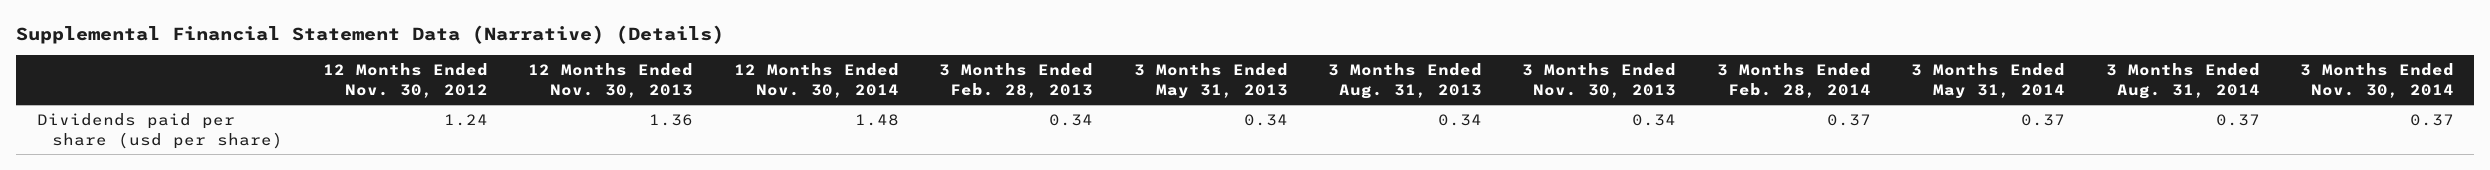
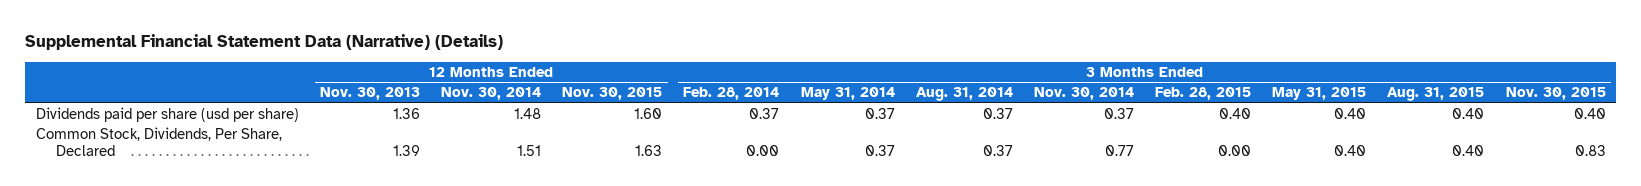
- | 12 Months Ended Nov. 30, 2012 | 12 Months Ended Nov. 30, 2013 | 12 Months Ended Nov. 30, 2014 | 3 Months Ended Feb. 28, 2013 | 3 Months Ended May 31, 2013 | 3 Months Ended Aug. 31, 2013 | 3 Months Ended Nov. 30, 2013 | 3 Months Ended Feb. 28, 2014 | 3 Months Ended May 31, 2014 | 3 Months Ended Aug. 31, 2014 | 3 Months Ended Nov. 30, 2014
+ | 12 Months Ended Nov. 30, 2013 | 12 Months Ended Nov. 30, 2014 | 12 Months Ended Nov. 30, 2015 | 3 Months Ended Feb. 28, 2014 | 3 Months Ended May 31, 2014 | 3 Months Ended Aug. 31, 2014 | 3 Months Ended Nov. 30, 2014 | 3 Months Ended Feb. 28, 2015 | 3 Months Ended May 31, 2015 | 3 Months Ended Aug. 31, 2015 | 3 Months Ended Nov. 30, 2015
+ Common Stock, Dividends, Per Share, Declared | 1.39 | 1.51 | 1.63 | 0.00 | 0.37 | 0.37 | 0.77 | 0.00 | 0.40 | 0.40 | 0.83

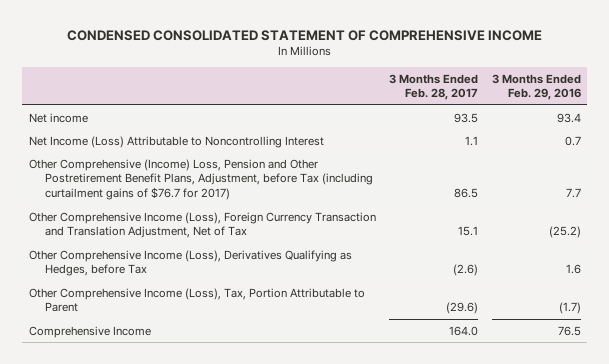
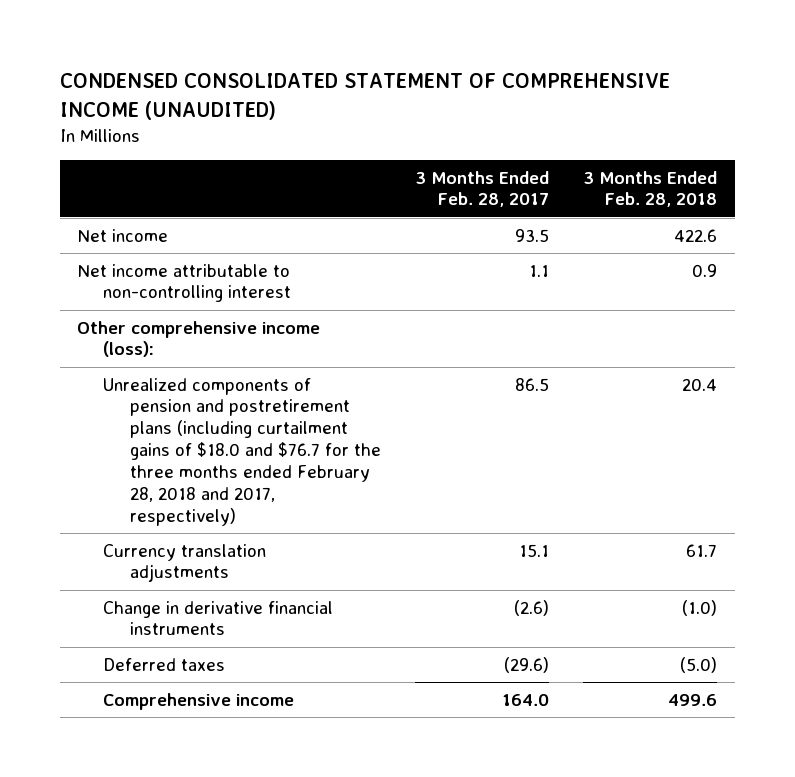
- CONDENSED CONSOLIDATED STATEMENT OF COMPREHENSIVE INCOME
+ CONDENSED CONSOLIDATED STATEMENT OF COMPREHENSIVE INCOME (UNAUDITED)
- | 3 Months Ended Feb. 28, 2017 | 3 Months Ended Feb. 29, 2016
+ | 3 Months Ended Feb. 28, 2017 | 3 Months Ended Feb. 28, 2018
- Net Income (Loss) Attributable to Noncontrolling Interest | 1.1 | 0.7
- Other Comprehensive (Income) Loss, Pension and Other Postretirement Benefit Plans, Adjustment, before Tax (including curtailment gains of $76.7 for 2017) | 86.5 | 7.7
- Other Comprehensive Income (Loss), Foreign Currency Transaction and Translation Adjustment, Net of Tax | 15.1 | (25.2)
- Other Comprehensive Income (Loss), Derivatives Qualifying as Hedges, before Tax | (2.6) | 1.6
- Other Comprehensive Income (Loss), Tax, Portion Attributable to Parent | (29.6) | (1.7)
- Comprehensive Income | 164.0 | 76.5
+ Net income attributable to non-controlling interest | 1.1 | 0.9
+ Other comprehensive income (loss):
+ Unrealized components of pension and postretirement plans (including curtailment gains of $18.0 and $76.7 for the three months ended February 28, 2018 and 2017, respectively) | 86.5 | 20.4
+ Currency translation adjustments | 15.1 | 61.7
+ Change in derivative financial instruments | (2.6) | (1.0)
+ Deferred taxes | (29.6) | (5.0)
+ Comprehensive income | 164.0 | 499.6

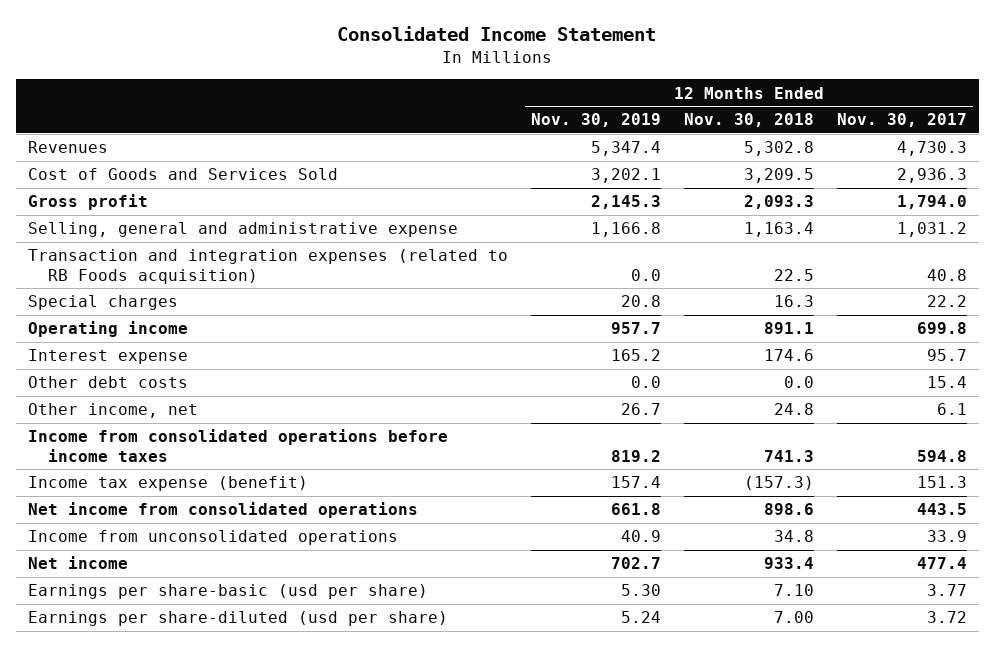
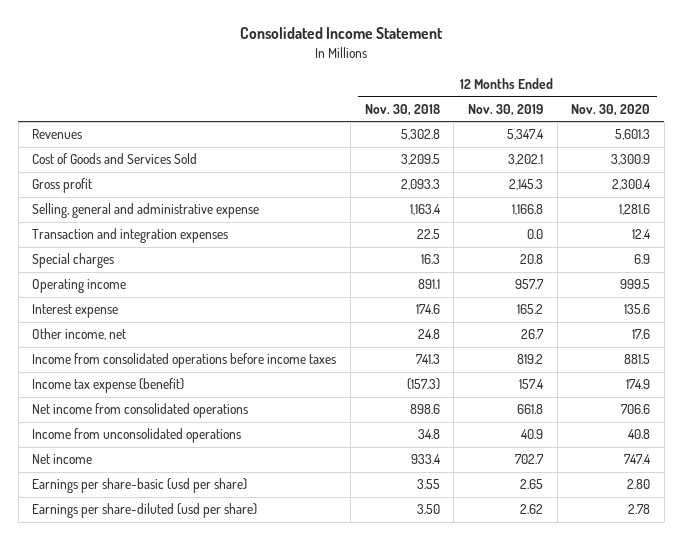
- | 12 Months Ended Nov. 30, 2019 | 12 Months Ended Nov. 30, 2018 | 12 Months Ended Nov. 30, 2017
+ | 12 Months Ended Nov. 30, 2018 | 12 Months Ended Nov. 30, 2019 | 12 Months Ended Nov. 30, 2020
- Transaction and integration expenses (related to RB Foods acquisition) | 0.0 | 22.5 | 40.8
+ Transaction and integration expenses | 22.5 | 0.0 | 12.4
- Other debt costs | 0.0 | 0.0 | 15.4
- Earnings per share-basic (usd per share) | 5.30 | 7.10 | 3.77
- Earnings per share-diluted (usd per share) | 5.24 | 7.00 | 3.72
+ Earnings per share-basic (usd per share) | 3.55 | 2.65 | 2.80
+ Earnings per share-diluted (usd per share) | 3.50 | 2.62 | 2.78

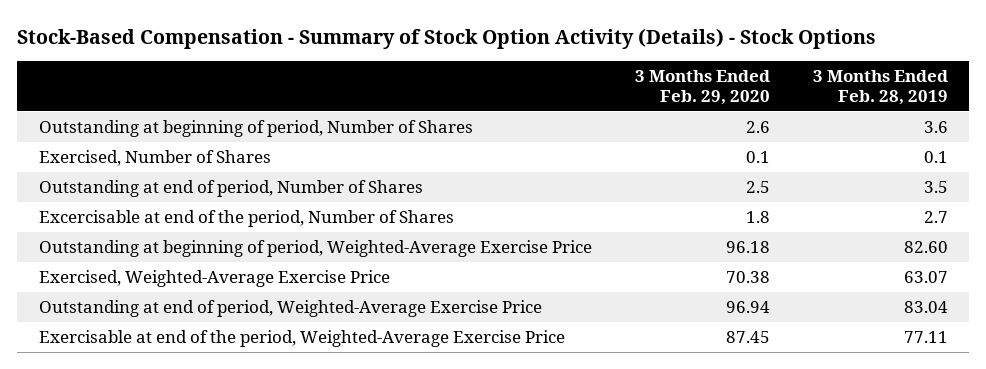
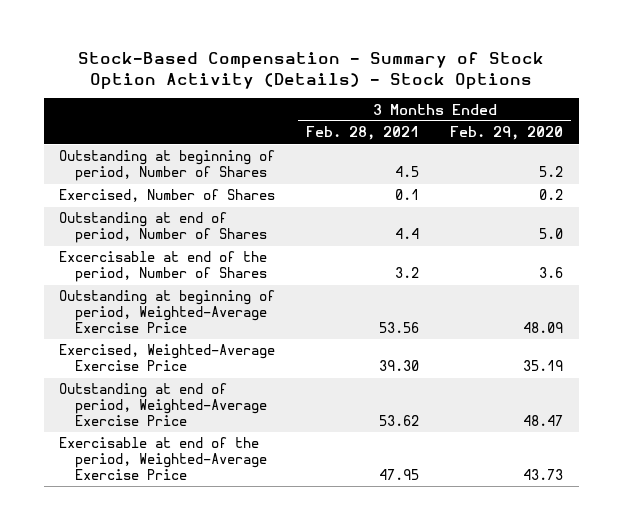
- | 3 Months Ended Feb. 29, 2020 | 3 Months Ended Feb. 28, 2019
+ | 3 Months Ended Feb. 28, 2021 | 3 Months Ended Feb. 29, 2020
- Outstanding at beginning of period, Number of Shares | 2.6 | 3.6
- Exercised, Number of Shares | 0.1 | 0.1
- Outstanding at end of period, Number of Shares | 2.5 | 3.5
- Excercisable at end of the period, Number of Shares | 1.8 | 2.7
- Outstanding at beginning of period, Weighted-Average Exercise Price | 96.18 | 82.60
- Exercised, Weighted-Average Exercise Price | 70.38 | 63.07
- Outstanding at end of period, Weighted-Average Exercise Price | 96.94 | 83.04
- Exercisable at end of the period, Weighted-Average Exercise Price | 87.45 | 77.11
+ Outstanding at beginning of period, Number of Shares | 4.5 | 5.2
+ Exercised, Number of Shares | 0.1 | 0.2
+ Outstanding at end of period, Number of Shares | 4.4 | 5.0
+ Excercisable at end of the period, Number of Shares | 3.2 | 3.6
+ Outstanding at beginning of period, Weighted-Average Exercise Price | 53.56 | 48.09
+ Exercised, Weighted-Average Exercise Price | 39.30 | 35.19
+ Outstanding at end of period, Weighted-Average Exercise Price | 53.62 | 48.47
+ Exercisable at end of the period, Weighted-Average Exercise Price | 47.95 | 43.73

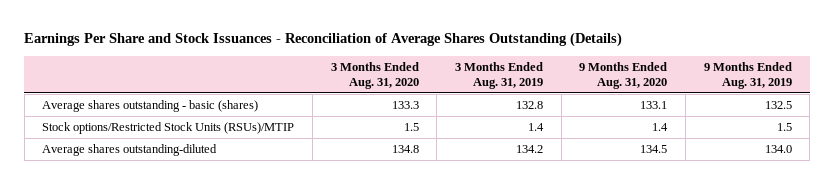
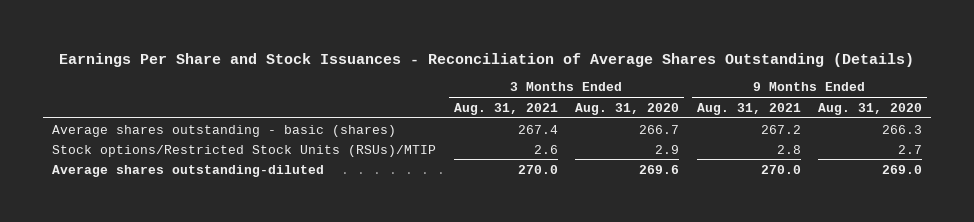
- | 3 Months Ended Aug. 31, 2020 | 3 Months Ended Aug. 31, 2019 | 9 Months Ended Aug. 31, 2020 | 9 Months Ended Aug. 31, 2019
+ | 3 Months Ended Aug. 31, 2021 | 3 Months Ended Aug. 31, 2020 | 9 Months Ended Aug. 31, 2021 | 9 Months Ended Aug. 31, 2020
- Average shares outstanding - basic (shares) | 133.3 | 132.8 | 133.1 | 132.5
- Stock options/Restricted Stock Units (RSUs)/MTIP | 1.5 | 1.4 | 1.4 | 1.5
- Average shares outstanding-diluted | 134.8 | 134.2 | 134.5 | 134.0
+ Average shares outstanding - basic (shares) | 267.4 | 266.7 | 267.2 | 266.3
+ Stock options/Restricted Stock Units (RSUs)/MTIP | 2.6 | 2.9 | 2.8 | 2.7
+ Average shares outstanding-diluted | 270.0 | 269.6 | 270.0 | 269.0

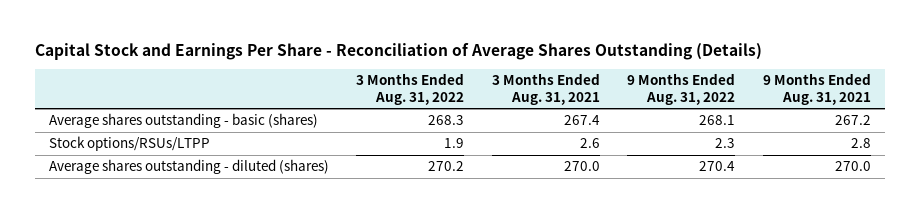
- Earnings Per Share and Stock Issuances - Reconciliation of Average Shares Outstanding (Details)
+ Capital Stock and Earnings Per Share - Reconciliation of Average Shares Outstanding (Details)
- | 3 Months Ended Aug. 31, 2021 | 3 Months Ended Aug. 31, 2020 | 9 Months Ended Aug. 31, 2021 | 9 Months Ended Aug. 31, 2020
+ | 3 Months Ended Aug. 31, 2022 | 3 Months Ended Aug. 31, 2021 | 9 Months Ended Aug. 31, 2022 | 9 Months Ended Aug. 31, 2021
- Stock options/Restricted Stock Units (RSUs)/MTIP | 2.6 | 2.9 | 2.8 | 2.7
- Average shares outstanding-diluted | 270.0 | 269.6 | 270.0 | 269.0
+ Stock options/RSUs/LTPP | 1.9 | 2.6 | 2.3 | 2.8
+ Average shares outstanding - diluted (shares) | 270.2 | 270.0 | 270.4 | 270.0

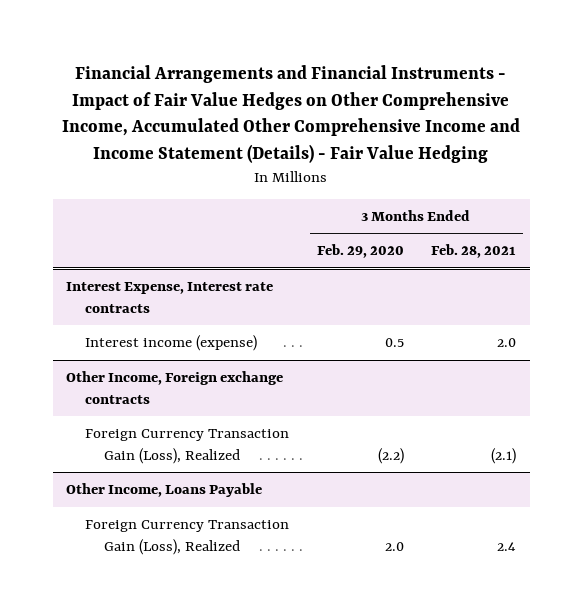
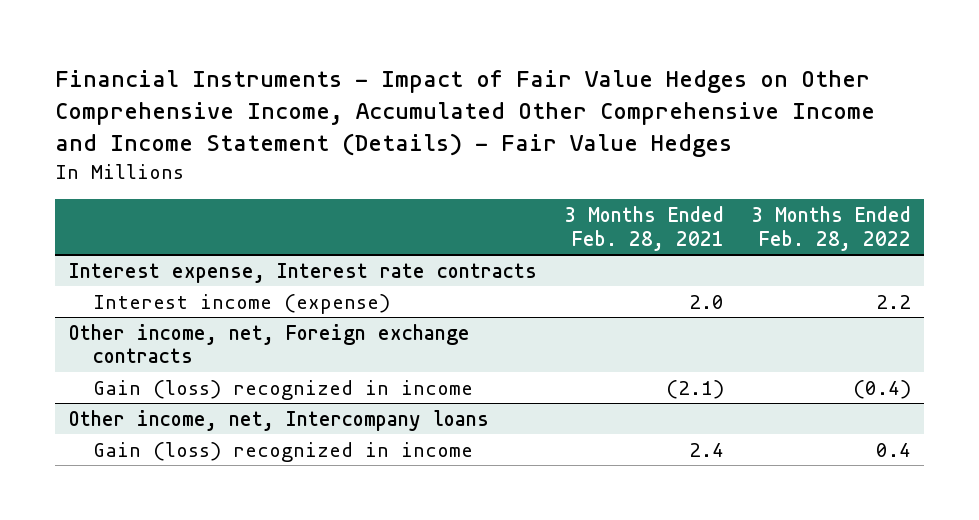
- Financial Arrangements and Financial Instruments - Impact of Fair Value Hedges on Other Comprehensive Income, Accumulated Other Comprehensive Income and Income Statement (Details) - Fair Value Hedging
+ Financial Instruments - Impact of Fair Value Hedges on Other Comprehensive Income, Accumulated Other Comprehensive Income and Income Statement (Details) - Fair Value Hedges
- | 3 Months Ended Feb. 29, 2020 | 3 Months Ended Feb. 28, 2021
+ | 3 Months Ended Feb. 28, 2021 | 3 Months Ended Feb. 28, 2022
- Interest Expense, Interest rate contracts
+ Interest expense, Interest rate contracts
- Other Income, Foreign exchange contracts
- Foreign Currency Transaction Gain (Loss), Realized | (2.2) | (2.1)
- Other Income, Loans Payable
- Foreign Currency Transaction Gain (Loss), Realized | 2.0 | 2.4
+ Other income, net, Foreign exchange contracts
+ Gain (loss) recognized in income | (2.1) | (0.4)
+ Other income, net, Intercompany loans
+ Gain (loss) recognized in income | 2.4 | 0.4

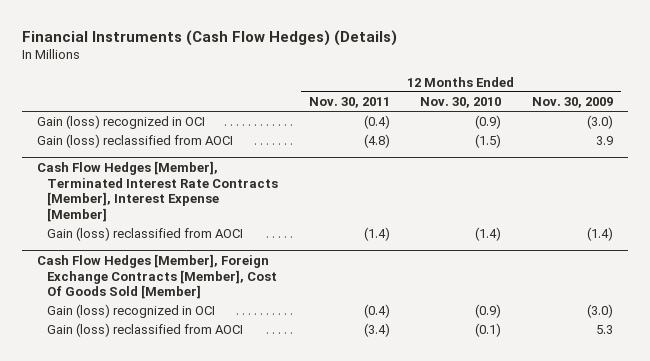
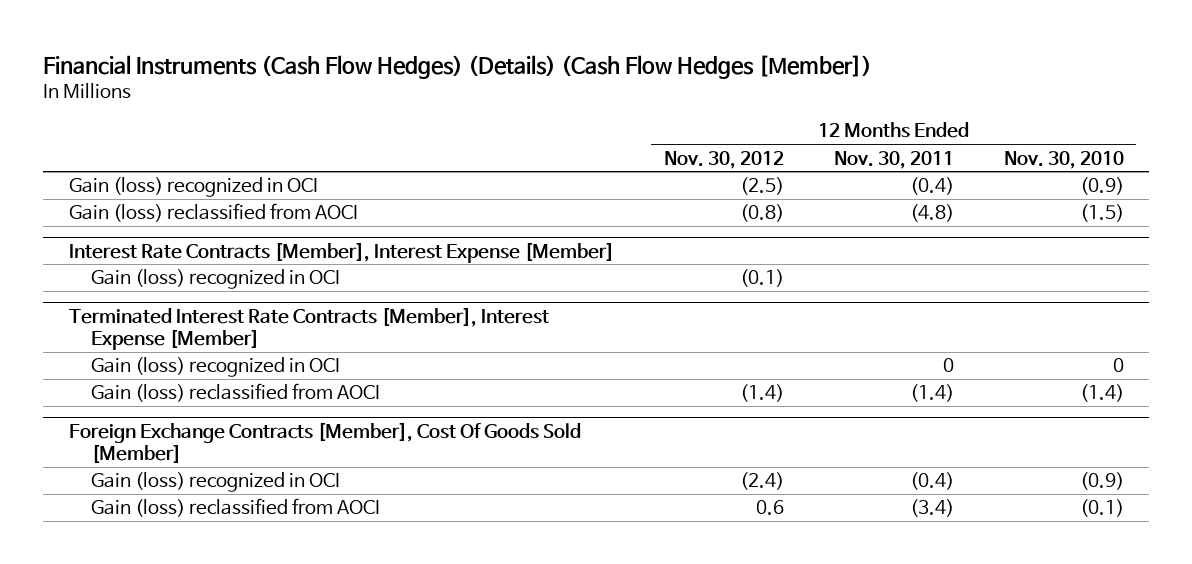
- Financial Instruments (Cash Flow Hedges) (Details)
+ Financial Instruments (Cash Flow Hedges) (Details) (Cash Flow Hedges [Member])
- | 12 Months Ended Nov. 30, 2011 | 12 Months Ended Nov. 30, 2010 | 12 Months Ended Nov. 30, 2009
+ | 12 Months Ended Nov. 30, 2012 | 12 Months Ended Nov. 30, 2011 | 12 Months Ended Nov. 30, 2010
- Cash Flow Hedges [Member], Terminated Interest Rate Contracts [Member], Interest Expense [Member]
+ Interest Rate Contracts [Member], Interest Expense [Member]
+ Gain (loss) recognized in OCI | (0.1) | |
+ Terminated Interest Rate Contracts [Member], Interest Expense [Member]
+ Gain (loss) recognized in OCI | | 0 | 0
- Cash Flow Hedges [Member], Foreign Exchange Contracts [Member], Cost Of Goods Sold [Member]
+ Foreign Exchange Contracts [Member], Cost Of Goods Sold [Member]

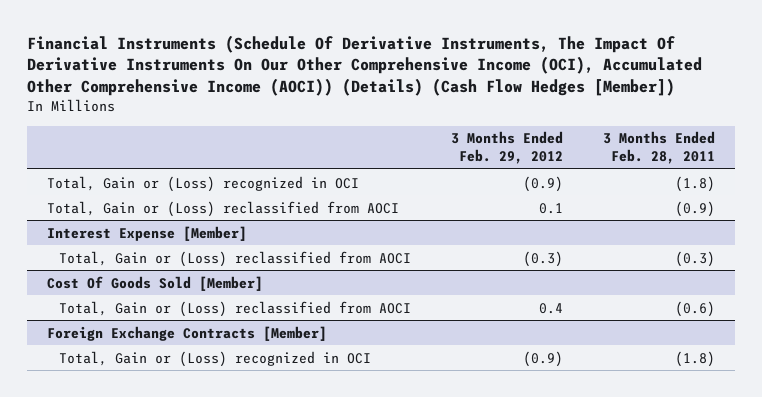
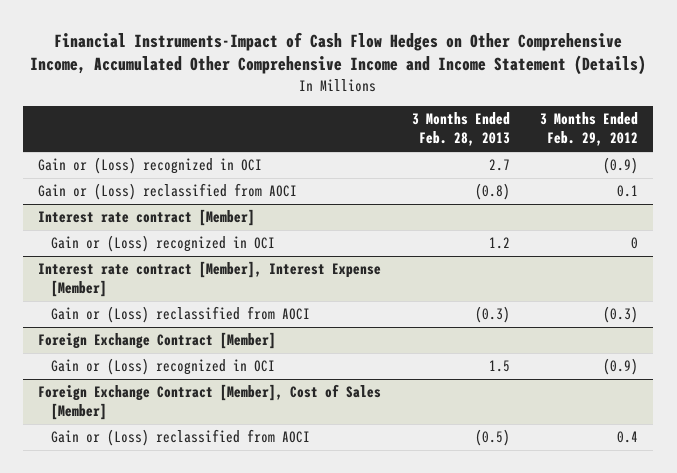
- Financial Instruments (Schedule Of Derivative Instruments, The Impact Of Derivative Instruments On Our Other Comprehensive Income (OCI), Accumulated Other Comprehensive Income (AOCI)) (Details) (Cash Flow Hedges [Member])
+ Financial Instruments-Impact of Cash Flow Hedges on Other Comprehensive Income, Accumulated Other Comprehensive Income and Income Statement (Details)
- | 3 Months Ended Feb. 29, 2012 | 3 Months Ended Feb. 28, 2011
+ | 3 Months Ended Feb. 28, 2013 | 3 Months Ended Feb. 29, 2012
- Total, Gain or (Loss) recognized in OCI | (0.9) | (1.8)
- Total, Gain or (Loss) reclassified from AOCI | 0.1 | (0.9)
- Interest Expense [Member]
- Total, Gain or (Loss) reclassified from AOCI | (0.3) | (0.3)
- Cost Of Goods Sold [Member]
- Total, Gain or (Loss) reclassified from AOCI | 0.4 | (0.6)
- Foreign Exchange Contracts [Member]
- Total, Gain or (Loss) recognized in OCI | (0.9) | (1.8)
+ Gain or (Loss) recognized in OCI | 2.7 | (0.9)
+ Gain or (Loss) reclassified from AOCI | (0.8) | 0.1
+ Interest rate contract [Member]
+ Gain or (Loss) recognized in OCI | 1.2 | 0
+ Interest rate contract [Member], Interest Expense [Member]
+ Gain or (Loss) reclassified from AOCI | (0.3) | (0.3)
+ Foreign Exchange Contract [Member]
+ Gain or (Loss) recognized in OCI | 1.5 | (0.9)
+ Foreign Exchange Contract [Member], Cost of Sales [Member]
+ Gain or (Loss) reclassified from AOCI | (0.5) | 0.4

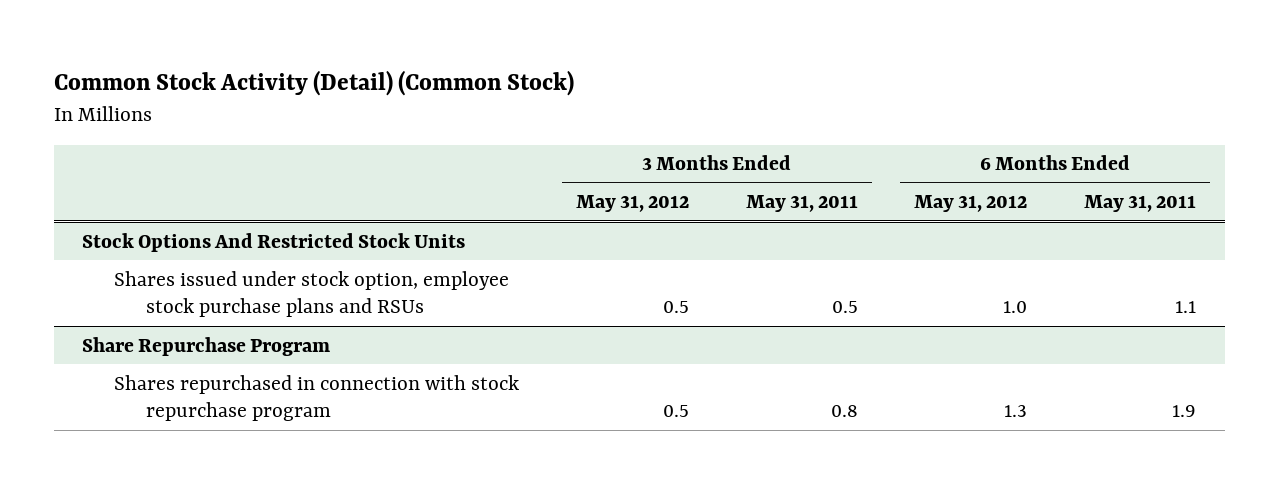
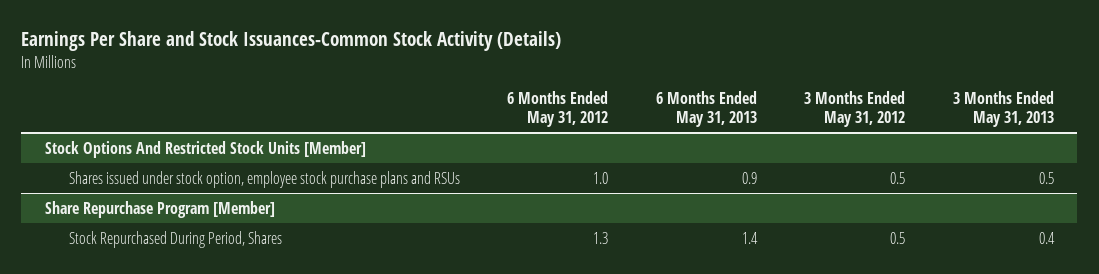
- Common Stock Activity (Detail) (Common Stock)
+ Earnings Per Share and Stock Issuances-Common Stock Activity (Details)
- | 3 Months Ended May 31, 2012 | 3 Months Ended May 31, 2011 | 6 Months Ended May 31, 2012 | 6 Months Ended May 31, 2011
+ | 6 Months Ended May 31, 2012 | 6 Months Ended May 31, 2013 | 3 Months Ended May 31, 2012 | 3 Months Ended May 31, 2013
- Stock Options And Restricted Stock Units
+ Stock Options And Restricted Stock Units [Member]
- Share Repurchase Program
- Shares repurchased in connection with stock repurchase program | 0.5 | 0.8 | 1.3 | 1.9
+ Share Repurchase Program [Member]
+ Stock Repurchased During Period, Shares | 1.3 | 1.4 | 0.5 | 0.4

